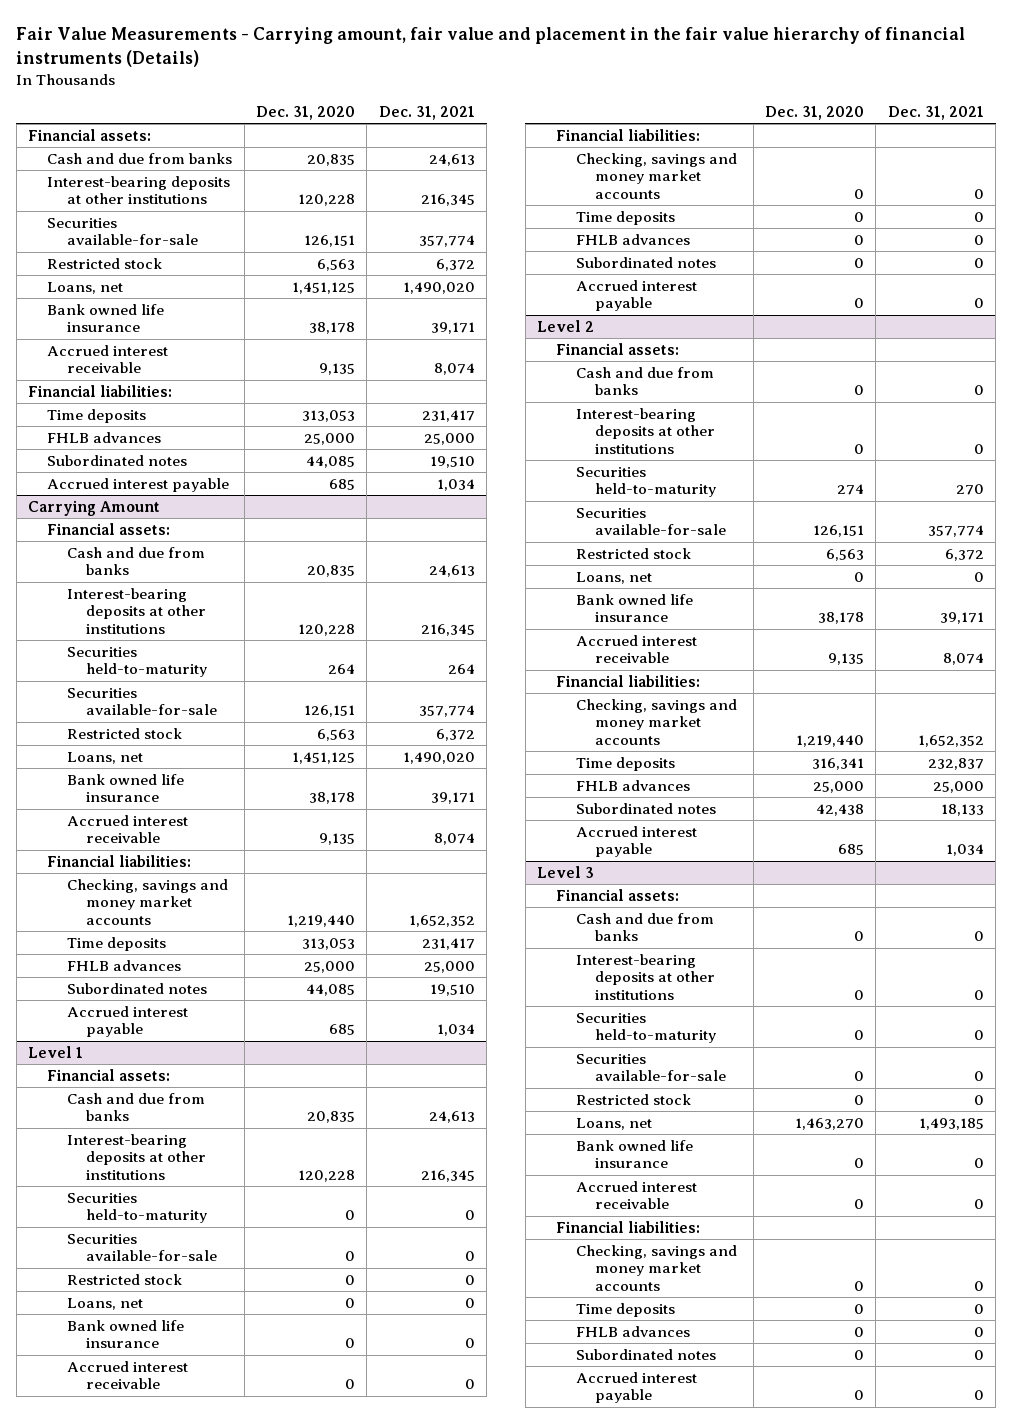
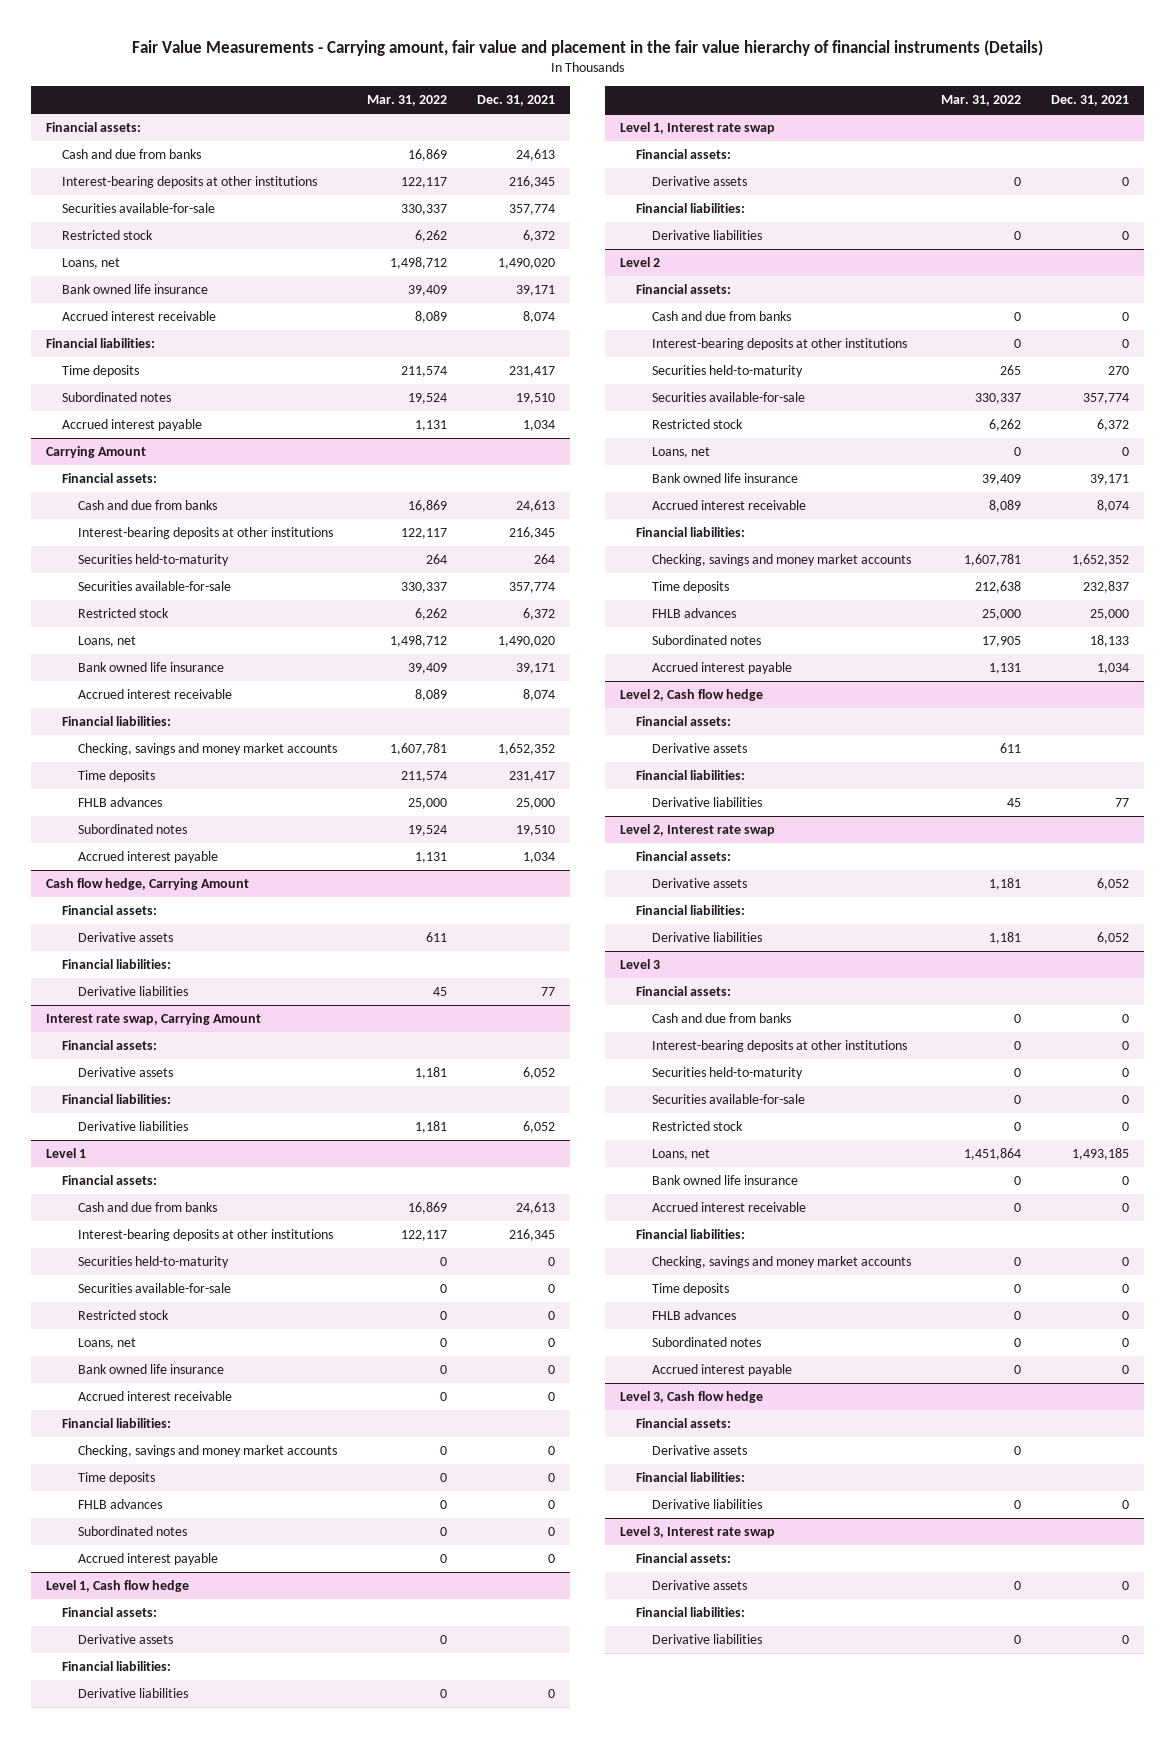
- | Dec. 31, 2020 | Dec. 31, 2021
+ | Mar. 31, 2022 | Dec. 31, 2021
- FHLB advances | 25,000 | 25,000
+ Cash flow hedge, Carrying Amount
+ Financial assets:
+ Derivative assets | 611 |
+ Financial liabilities:
+ Derivative liabilities | 45 | 77
+ Interest rate swap, Carrying Amount
+ Financial assets:
+ Derivative assets | 1,181 | 6,052
+ Financial liabilities:
+ Derivative liabilities | 1,181 | 6,052
+ Level 1, Cash flow hedge
+ Financial assets:
+ Derivative assets | 0 |
+ Financial liabilities:
+ Derivative liabilities | 0 | 0
+ Level 1, Interest rate swap
+ Financial assets:
+ Derivative assets | 0 | 0
+ Financial liabilities:
+ Derivative liabilities | 0 | 0
+ Level 2, Cash flow hedge
+ Financial assets:
+ Derivative assets | 611 |
+ Financial liabilities:
+ Derivative liabilities | 45 | 77
+ Level 2, Interest rate swap
+ Financial assets:
+ Derivative assets | 1,181 | 6,052
+ Financial liabilities:
+ Derivative liabilities | 1,181 | 6,052
+ Level 3, Cash flow hedge
+ Financial assets:
+ Derivative assets | 0 |
+ Financial liabilities:
+ Derivative liabilities | 0 | 0
+ Level 3, Interest rate swap
+ Financial assets:
+ Derivative assets | 0 | 0
+ Financial liabilities:
+ Derivative liabilities | 0 | 0

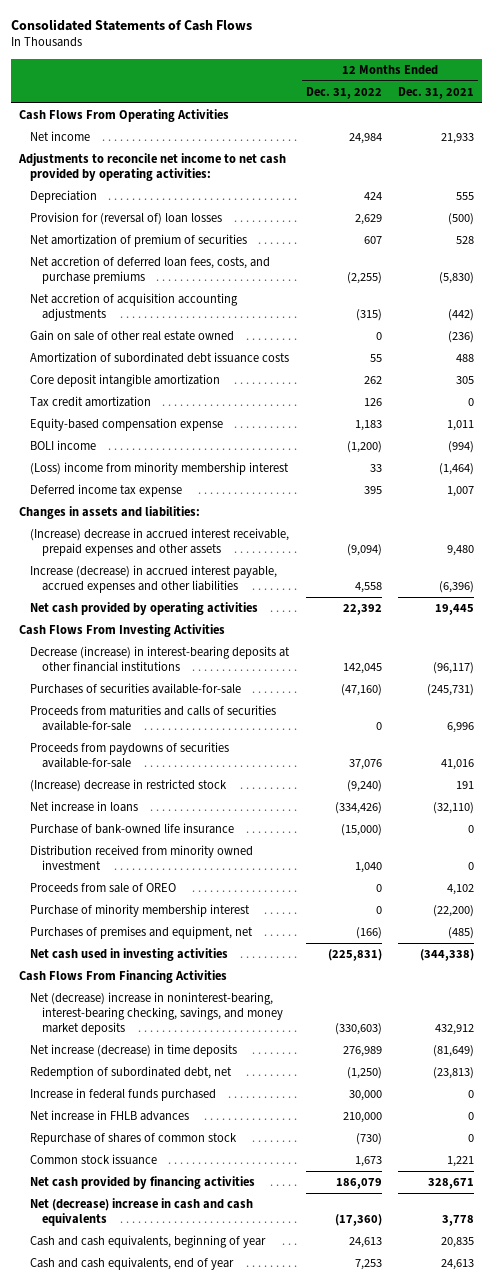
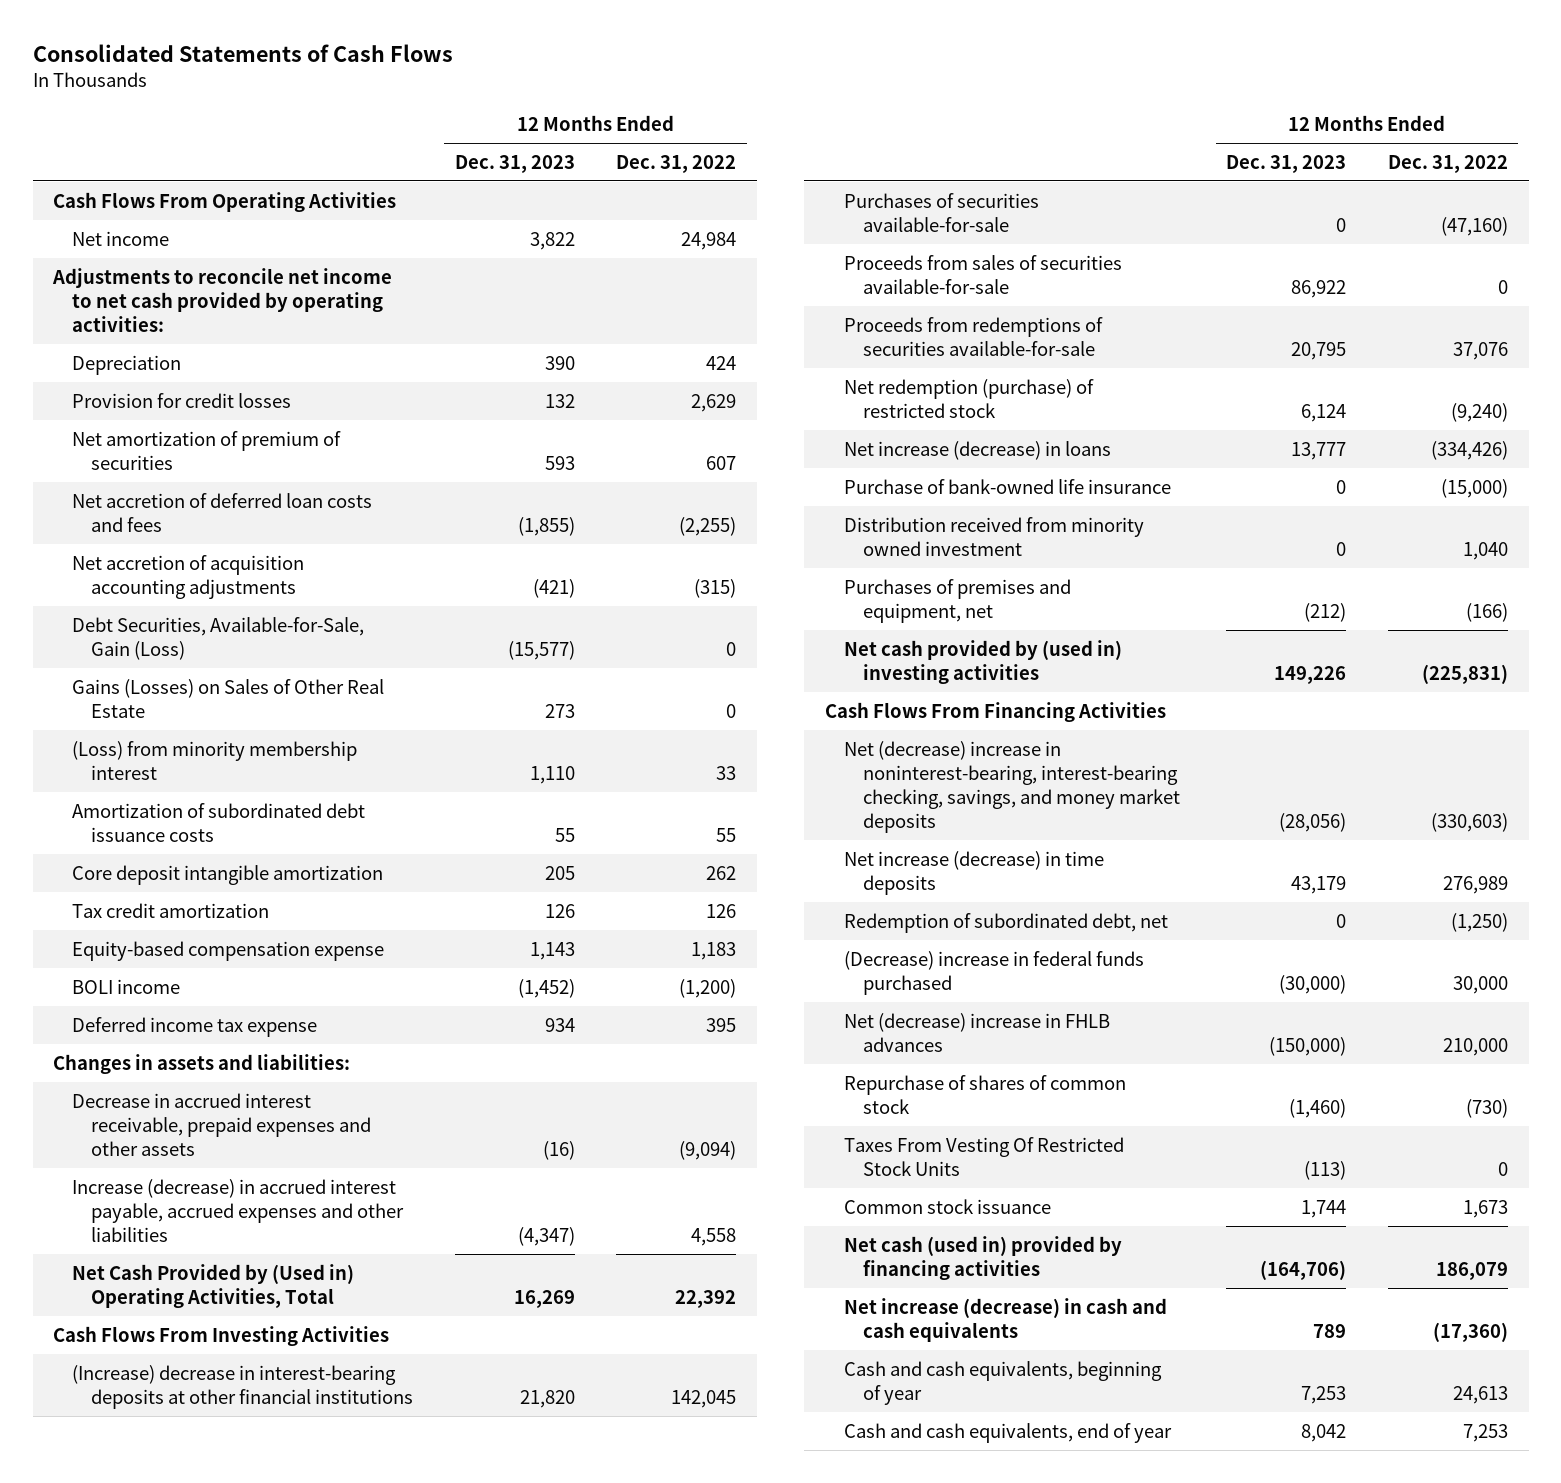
- | 12 Months Ended Dec. 31, 2022 | 12 Months Ended Dec. 31, 2021
+ | 12 Months Ended Dec. 31, 2023 | 12 Months Ended Dec. 31, 2022
- Provision for (reversal of) loan losses | 2,629 | (500)
+ Provision for credit losses | 132 | 2,629
- Net accretion of deferred loan fees, costs, and purchase premiums | (2,255) | (5,830)
+ Net accretion of deferred loan costs and fees | (1,855) | (2,255)
- Gain on sale of other real estate owned | 0 | (236)
+ Debt Securities, Available-for-Sale, Gain (Loss) | (15,577) | 0
+ Gains (Losses) on Sales of Other Real Estate | 273 | 0
+ (Loss) from minority membership interest | 1,110 | 33
- (Loss) income from minority membership interest | 33 | (1,464)
- (Increase) decrease in accrued interest receivable, prepaid expenses and other assets | (9,094) | 9,480
+ Decrease in accrued interest receivable, prepaid expenses and other assets | (16) | (9,094)
- Net cash provided by operating activities | 22,392 | 19,445
+ Net Cash Provided by (Used in) Operating Activities, Total | 16,269 | 22,392
- Decrease (increase) in interest-bearing deposits at other financial institutions | 142,045 | (96,117)
+ (Increase) decrease in interest-bearing deposits at other financial institutions | 21,820 | 142,045
- Proceeds from maturities and calls of securities available-for-sale | 0 | 6,996
- Proceeds from paydowns of securities available-for-sale | 37,076 | 41,016
- (Increase) decrease in restricted stock | (9,240) | 191
- Net increase in loans | (334,426) | (32,110)
+ Proceeds from sales of securities available-for-sale | 86,922 | 0
+ Proceeds from redemptions of securities available-for-sale | 20,795 | 37,076
+ Net redemption (purchase) of restricted stock | 6,124 | (9,240)
+ Net increase (decrease) in loans | 13,777 | (334,426)
- Proceeds from sale of OREO | 0 | 4,102
- Purchase of minority membership interest | 0 | (22,200)
- Net cash used in investing activities | (225,831) | (344,338)
+ Net cash provided by (used in) investing activities | 149,226 | (225,831)
- Increase in federal funds purchased | 30,000 | 0
- Net increase in FHLB advances | 210,000 | 0
+ (Decrease) increase in federal funds purchased | (30,000) | 30,000
+ Net (decrease) increase in FHLB advances | (150,000) | 210,000
+ Taxes From Vesting Of Restricted Stock Units | (113) | 0
- Net cash provided by financing activities | 186,079 | 328,671
- Net (decrease) increase in cash and cash equivalents | (17,360) | 3,778
+ Net cash (used in) provided by financing activities | (164,706) | 186,079
+ Net increase (decrease) in cash and cash equivalents | 789 | (17,360)

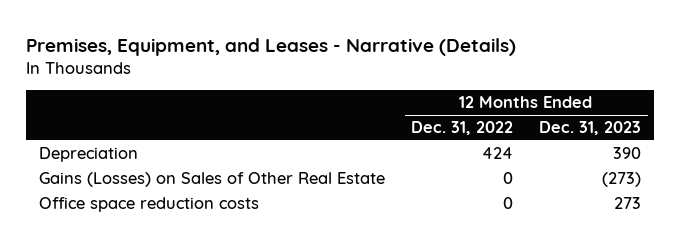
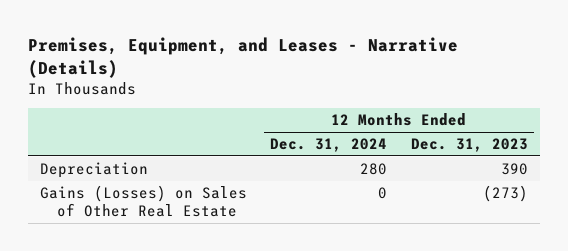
- | 12 Months Ended Dec. 31, 2022 | 12 Months Ended Dec. 31, 2023
+ | 12 Months Ended Dec. 31, 2024 | 12 Months Ended Dec. 31, 2023
- Office space reduction costs | 0 | 273

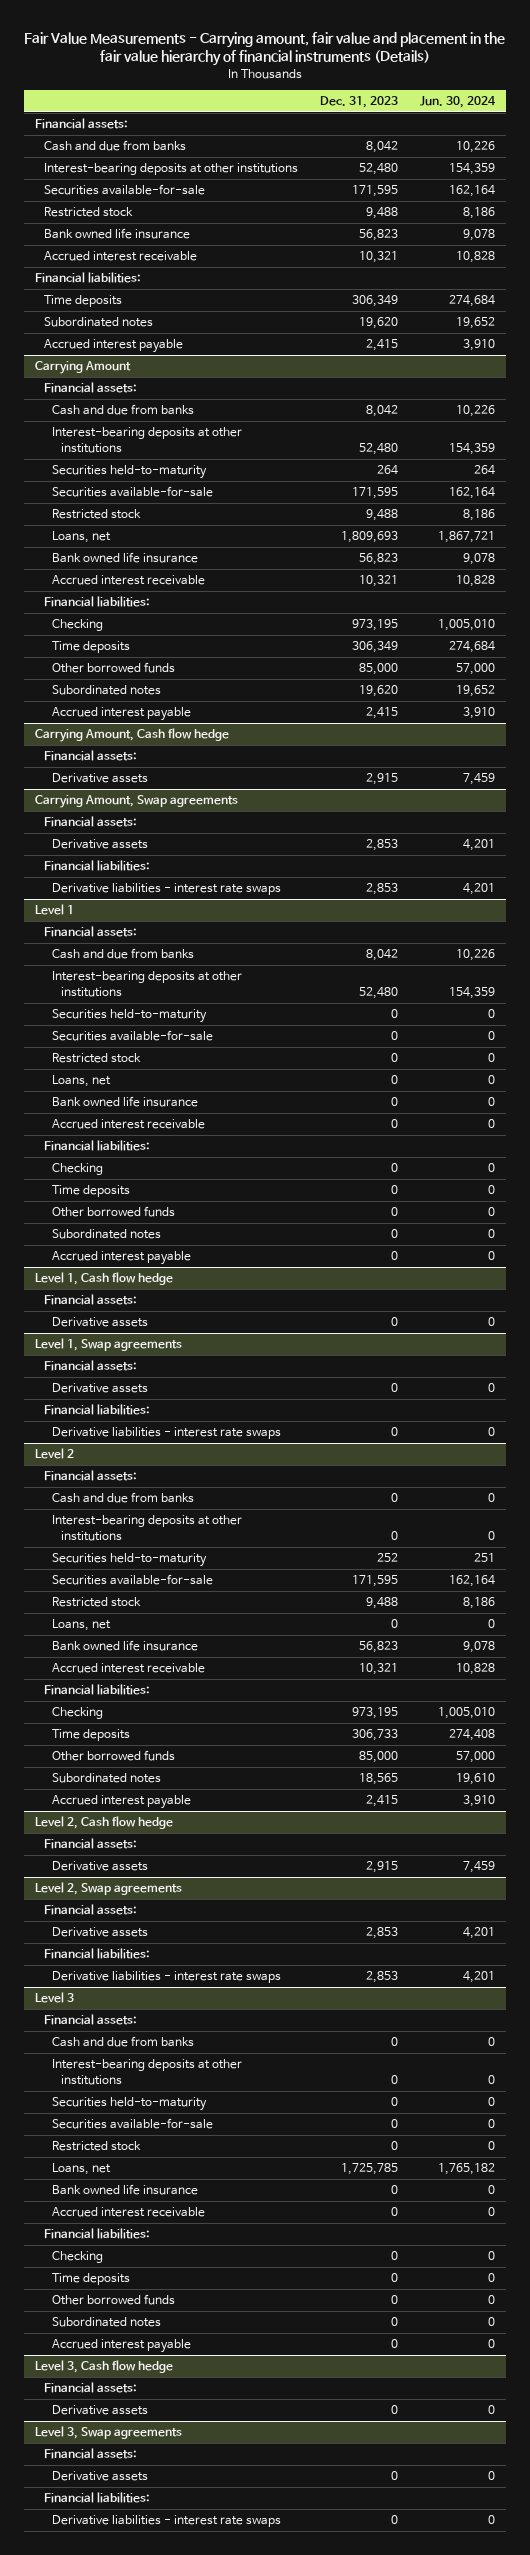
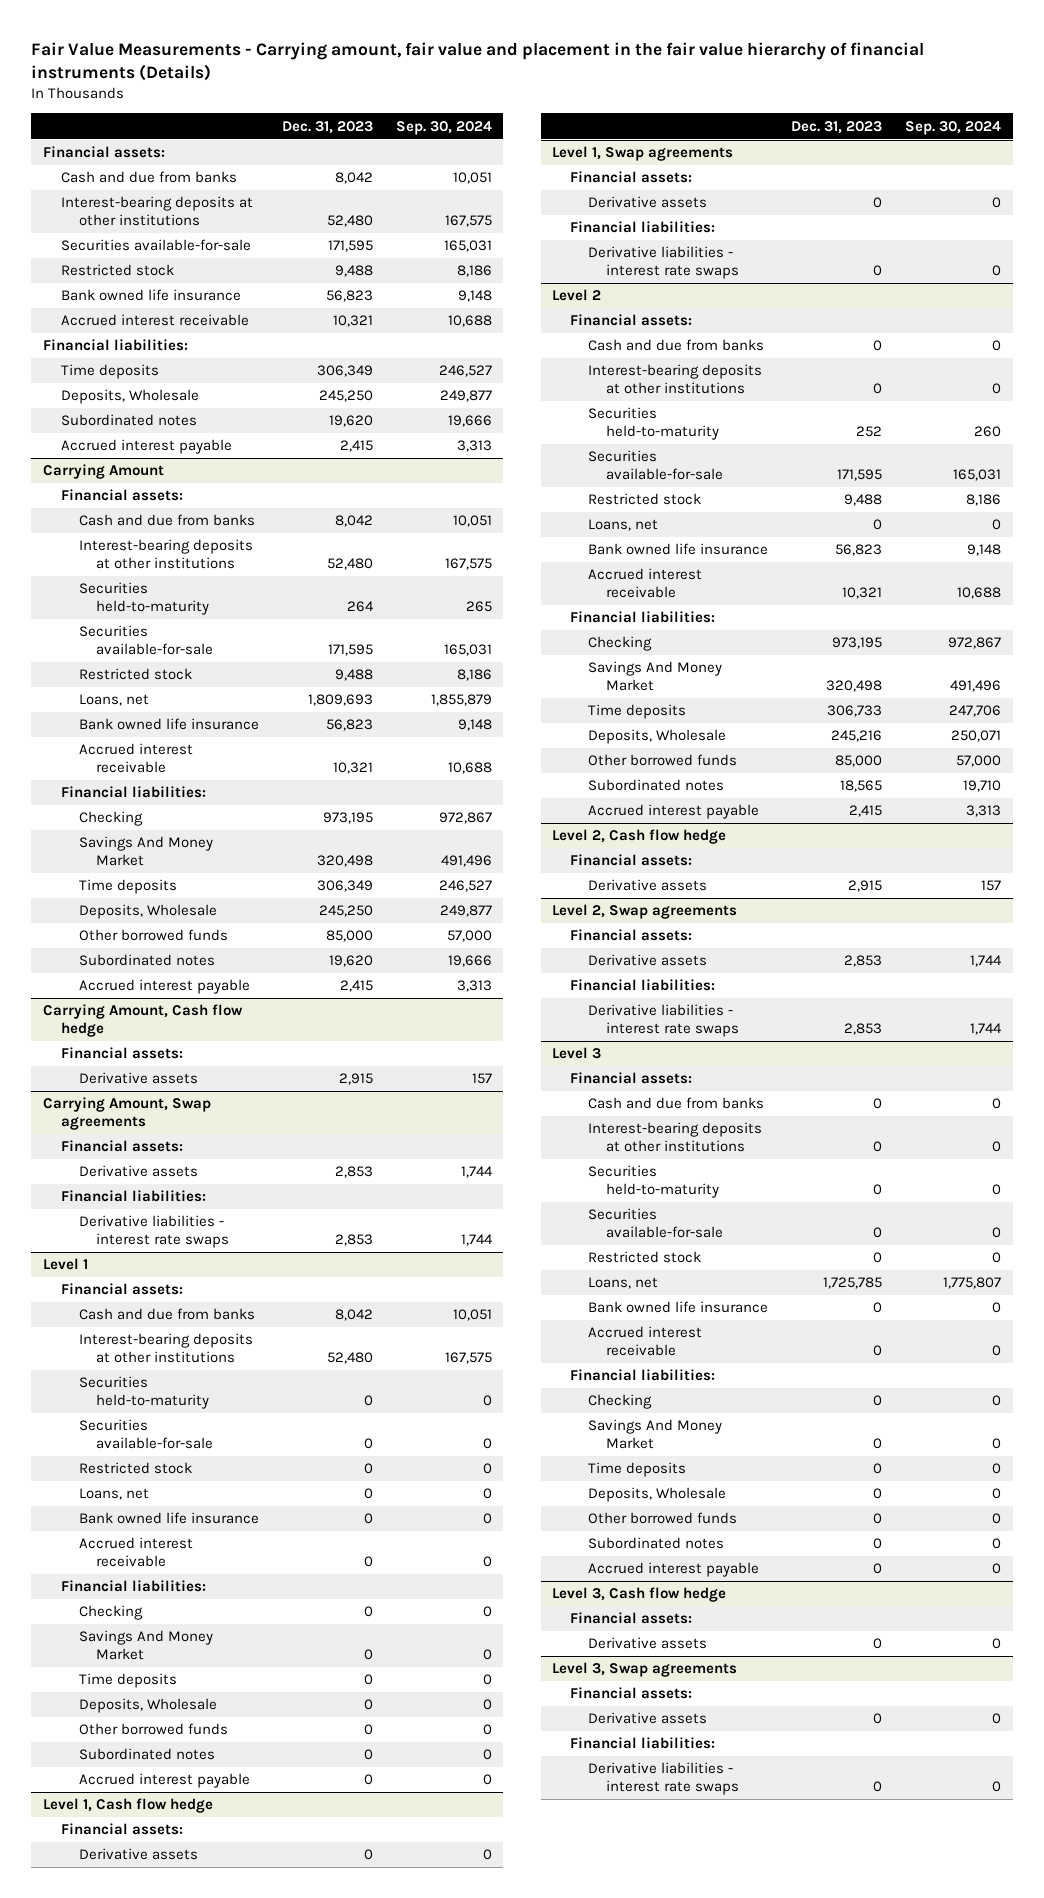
- | Dec. 31, 2023 | Jun. 30, 2024
+ | Dec. 31, 2023 | Sep. 30, 2024
+ Deposits, Wholesale | 245,250 | 249,877
@ Carrying Amount
+ Savings And Money Market | 320,498 | 491,496
+ Deposits, Wholesale | 245,250 | 249,877
@ Level 1
+ Savings And Money Market | 0 | 0
+ Deposits, Wholesale | 0 | 0
@ Level 2
+ Savings And Money Market | 320,498 | 491,496
+ Deposits, Wholesale | 245,216 | 250,071
@ Level 3
+ Savings And Money Market | 0 | 0
+ Deposits, Wholesale | 0 | 0

